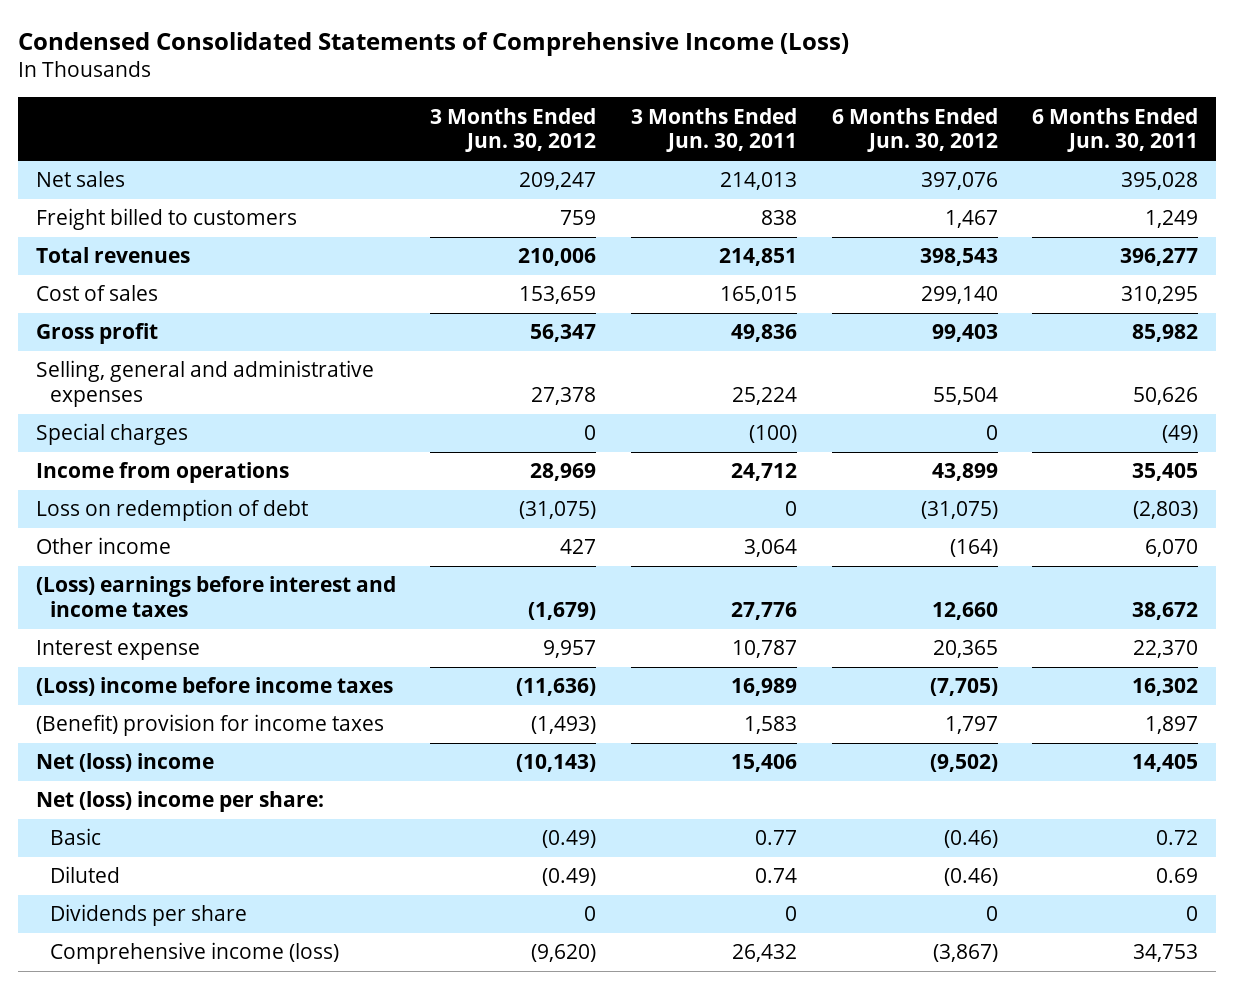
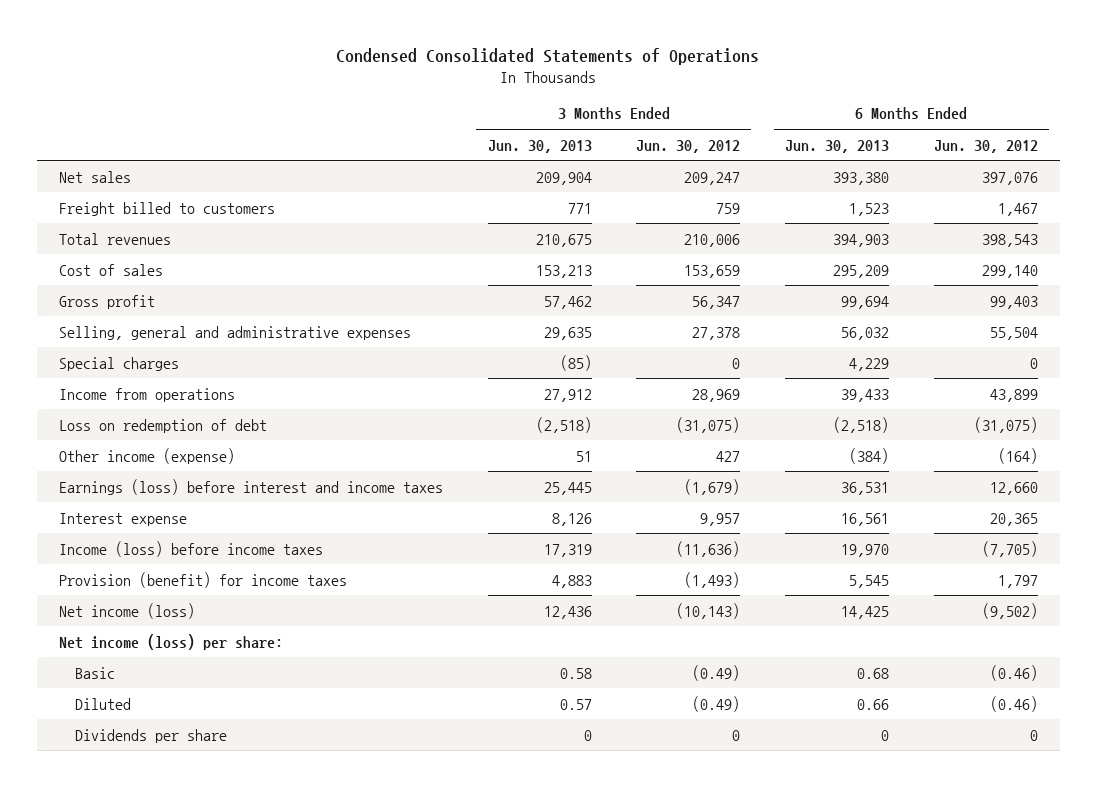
- Condensed Consolidated Statements of Comprehensive Income (Loss)
+ Condensed Consolidated Statements of Operations
- | 3 Months Ended Jun. 30, 2012 | 3 Months Ended Jun. 30, 2011 | 6 Months Ended Jun. 30, 2012 | 6 Months Ended Jun. 30, 2011
+ | 3 Months Ended Jun. 30, 2013 | 3 Months Ended Jun. 30, 2012 | 6 Months Ended Jun. 30, 2013 | 6 Months Ended Jun. 30, 2012
- Other income | 427 | 3,064 | (164) | 6,070
- (Loss) earnings before interest and income taxes | (1,679) | 27,776 | 12,660 | 38,672
+ Other income (expense) | 51 | 427 | (384) | (164)
+ Earnings (loss) before interest and income taxes | 25,445 | (1,679) | 36,531 | 12,660
- (Loss) income before income taxes | (11,636) | 16,989 | (7,705) | 16,302
- (Benefit) provision for income taxes | (1,493) | 1,583 | 1,797 | 1,897
- Net (loss) income | (10,143) | 15,406 | (9,502) | 14,405
- Net (loss) income per share:
+ Income (loss) before income taxes | 17,319 | (11,636) | 19,970 | (7,705)
+ Provision (benefit) for income taxes | 4,883 | (1,493) | 5,545 | 1,797
+ Net income (loss) | 12,436 | (10,143) | 14,425 | (9,502)
+ Net income (loss) per share:
- Comprehensive income (loss) | (9,620) | 26,432 | (3,867) | 34,753

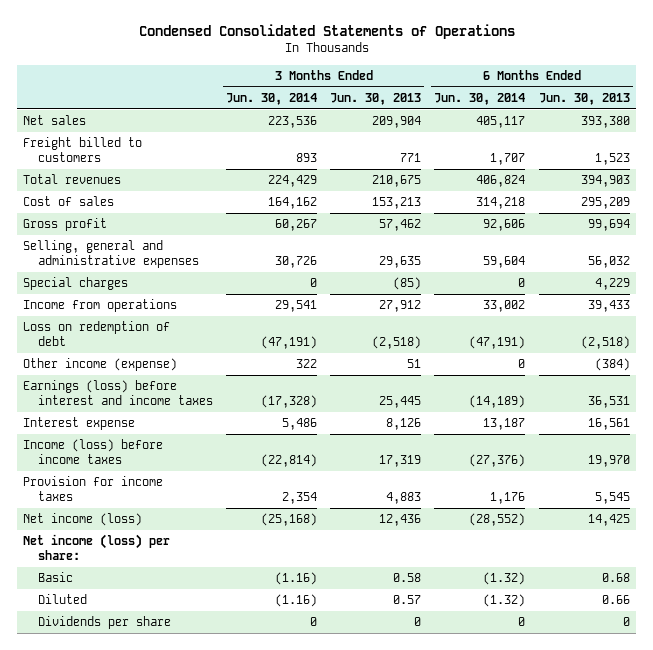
- | 3 Months Ended Jun. 30, 2013 | 3 Months Ended Jun. 30, 2012 | 6 Months Ended Jun. 30, 2013 | 6 Months Ended Jun. 30, 2012
+ | 3 Months Ended Jun. 30, 2014 | 3 Months Ended Jun. 30, 2013 | 6 Months Ended Jun. 30, 2014 | 6 Months Ended Jun. 30, 2013
- Provision (benefit) for income taxes | 4,883 | (1,493) | 5,545 | 1,797
+ Provision for income taxes | 2,354 | 4,883 | 1,176 | 5,545

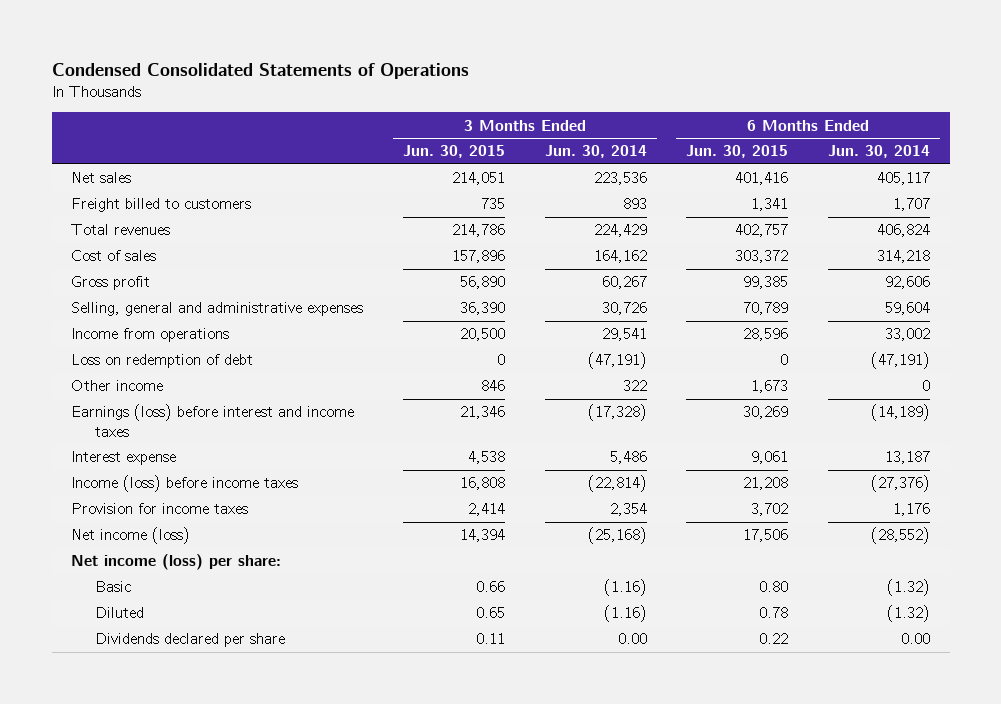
- | 3 Months Ended Jun. 30, 2014 | 3 Months Ended Jun. 30, 2013 | 6 Months Ended Jun. 30, 2014 | 6 Months Ended Jun. 30, 2013
+ | 3 Months Ended Jun. 30, 2015 | 3 Months Ended Jun. 30, 2014 | 6 Months Ended Jun. 30, 2015 | 6 Months Ended Jun. 30, 2014
- Special charges | 0 | (85) | 0 | 4,229
- Other income (expense) | 322 | 51 | 0 | (384)
+ Other income | 846 | 322 | 1,673 | 0
- Dividends per share | 0 | 0 | 0 | 0
+ Dividends declared per share | 0.11 | 0.00 | 0.22 | 0.00

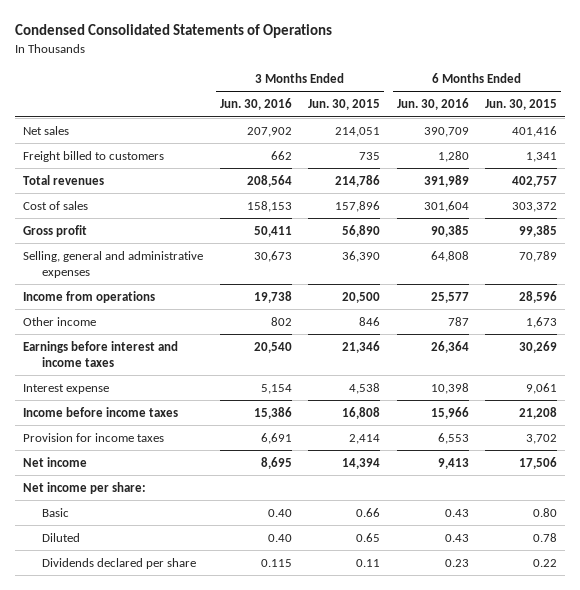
- | 3 Months Ended Jun. 30, 2015 | 3 Months Ended Jun. 30, 2014 | 6 Months Ended Jun. 30, 2015 | 6 Months Ended Jun. 30, 2014
+ | 3 Months Ended Jun. 30, 2016 | 3 Months Ended Jun. 30, 2015 | 6 Months Ended Jun. 30, 2016 | 6 Months Ended Jun. 30, 2015
- Loss on redemption of debt | 0 | (47,191) | 0 | (47,191)
- Earnings (loss) before interest and income taxes | 21,346 | (17,328) | 30,269 | (14,189)
+ Earnings before interest and income taxes | 20,540 | 21,346 | 26,364 | 30,269
- Income (loss) before income taxes | 16,808 | (22,814) | 21,208 | (27,376)
+ Income before income taxes | 15,386 | 16,808 | 15,966 | 21,208
- Net income (loss) | 14,394 | (25,168) | 17,506 | (28,552)
- Net income (loss) per share:
+ Net income | 8,695 | 14,394 | 9,413 | 17,506
+ Net income per share:

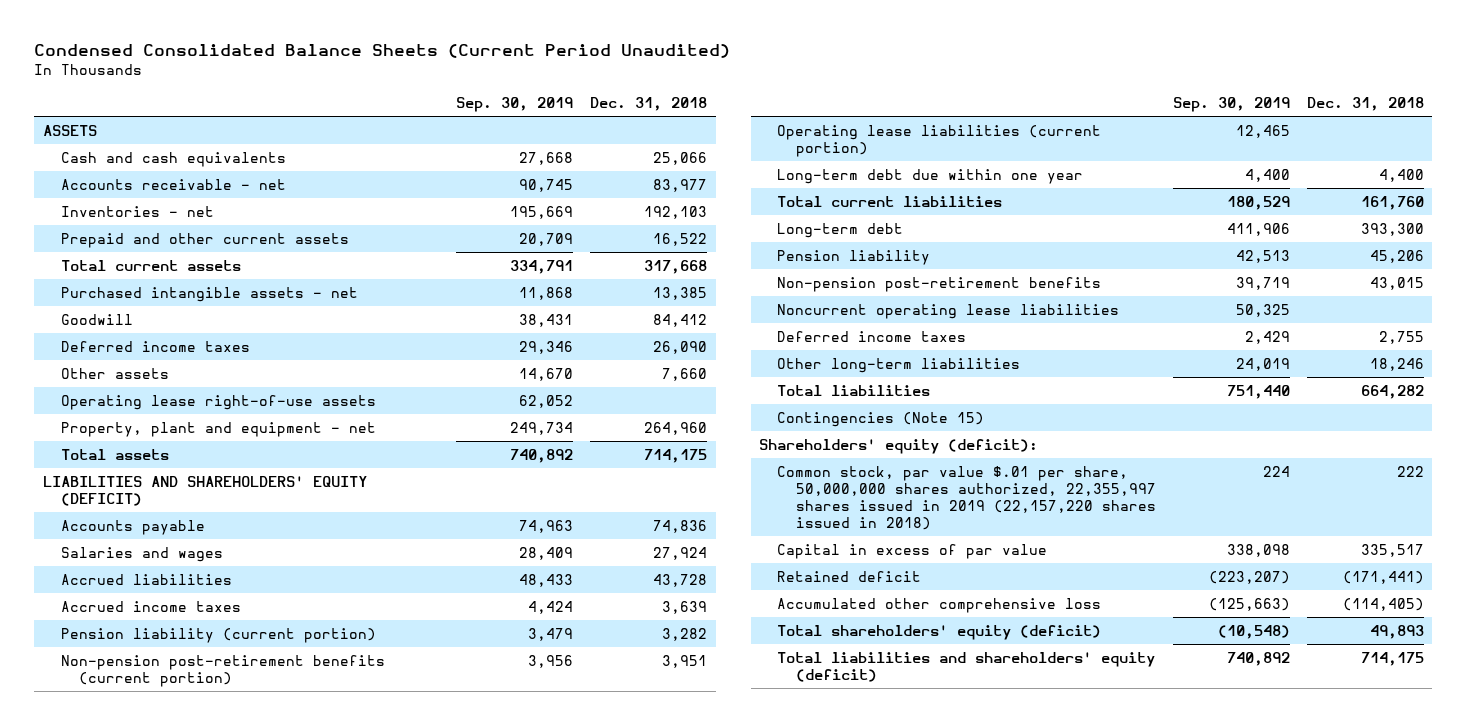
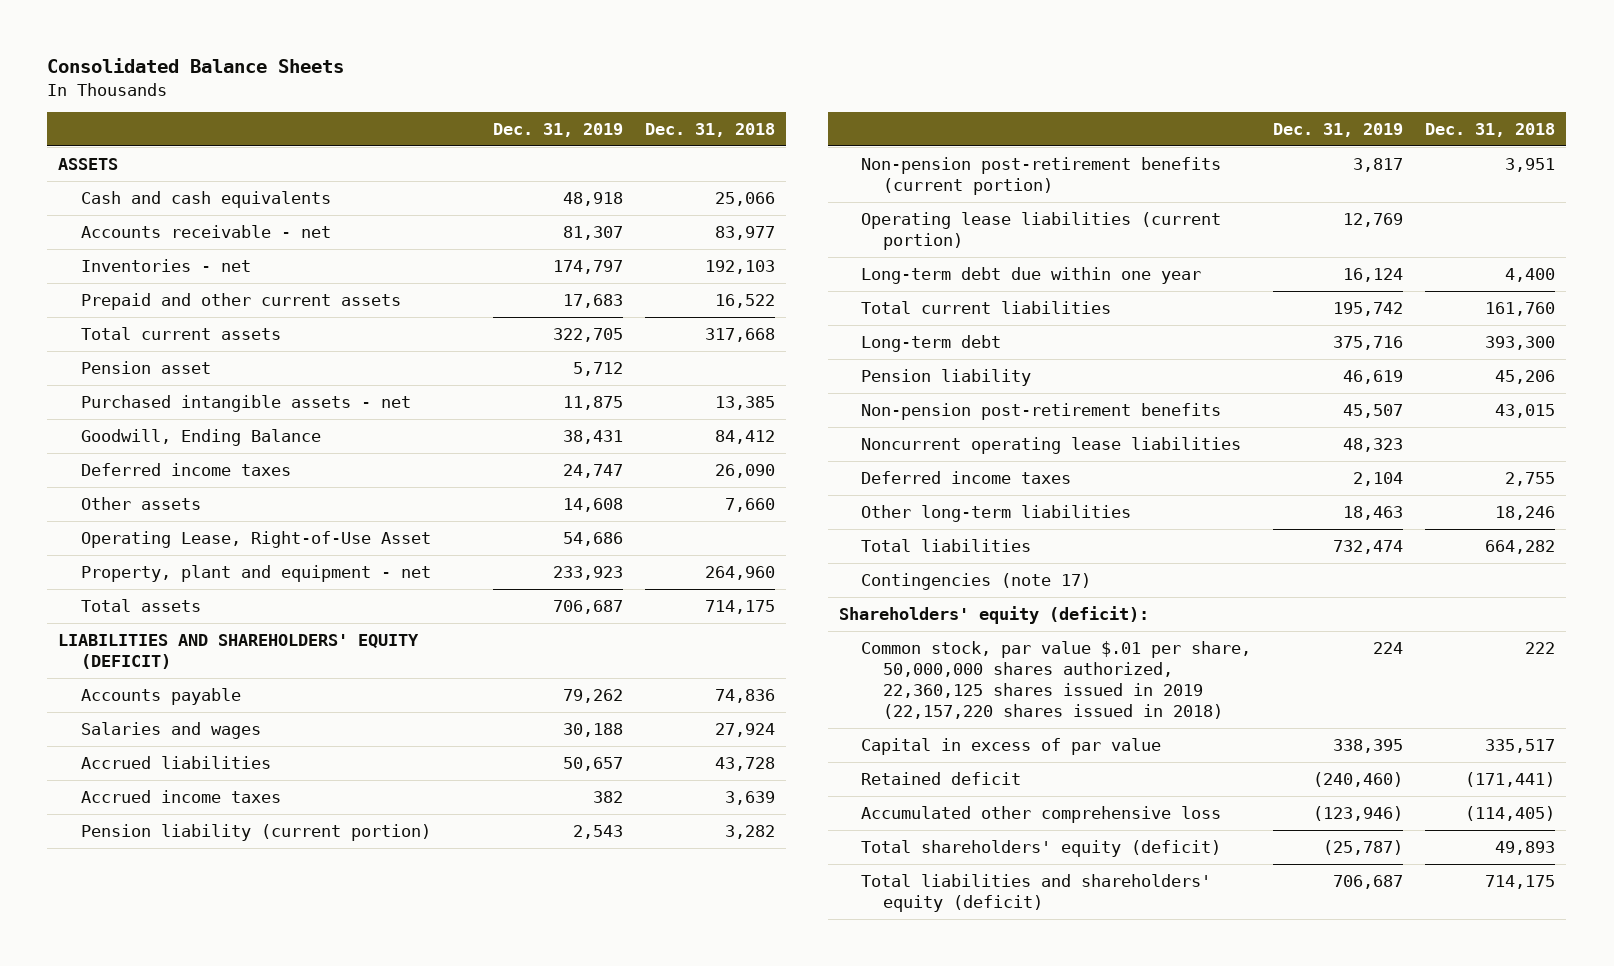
- Condensed Consolidated Balance Sheets (Current Period Unaudited)
+ Consolidated Balance Sheets
- | Sep. 30, 2019 | Dec. 31, 2018
+ | Dec. 31, 2019 | Dec. 31, 2018
+ Pension asset | 5,712 |
- Goodwill | 38,431 | 84,412
+ Goodwill, Ending Balance | 38,431 | 84,412
- Operating lease right-of-use assets | 62,052 |
+ Operating Lease, Right-of-Use Asset | 54,686 |
- Contingencies (Note 15)
+ Contingencies (note 17)
- Common stock, par value $.01 per share, 50,000,000 shares authorized, 22,355,997 shares issued in 2019 (22,157,220 shares issued in 2018) | 224 | 222
+ Common stock, par value $.01 per share, 50,000,000 shares authorized, 22,360,125 shares issued in 2019 (22,157,220 shares issued in 2018) | 224 | 222

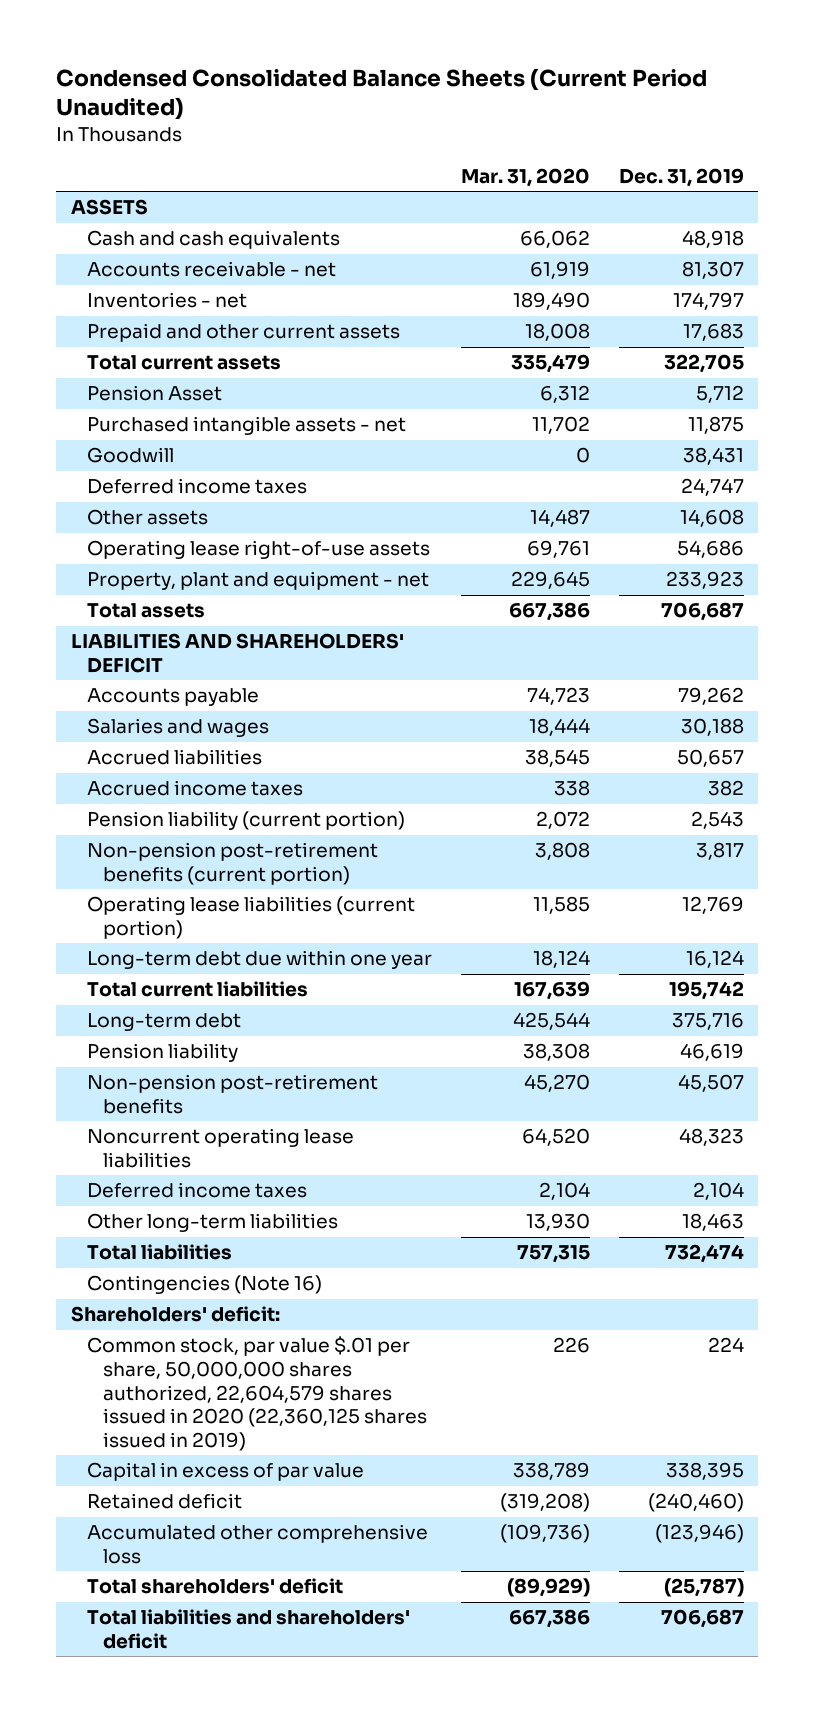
- Consolidated Balance Sheets
+ Condensed Consolidated Balance Sheets (Current Period Unaudited)
- | Dec. 31, 2019 | Dec. 31, 2018
+ | Mar. 31, 2020 | Dec. 31, 2019
- Pension asset | 5,712 |
+ Pension Asset | 6,312 | 5,712
- Goodwill, Ending Balance | 38,431 | 84,412
+ Goodwill | 0 | 38,431
- Operating Lease, Right-of-Use Asset | 54,686 |
+ Operating lease right-of-use assets | 69,761 | 54,686
- LIABILITIES AND SHAREHOLDERS' EQUITY (DEFICIT)
+ LIABILITIES AND SHAREHOLDERS' DEFICIT
- Contingencies (note 17)
- Shareholders' equity (deficit):
- Common stock, par value $.01 per share, 50,000,000 shares authorized, 22,360,125 shares issued in 2019 (22,157,220 shares issued in 2018) | 224 | 222
+ Contingencies (Note 16)
+ Shareholders' deficit:
+ Common stock, par value $.01 per share, 50,000,000 shares authorized, 22,604,579 shares issued in 2020 (22,360,125 shares issued in 2019) | 226 | 224
- Total shareholders' equity (deficit) | (25,787) | 49,893
- Total liabilities and shareholders' equity (deficit) | 706,687 | 714,175
+ Total shareholders' deficit | (89,929) | (25,787)
+ Total liabilities and shareholders' deficit | 667,386 | 706,687

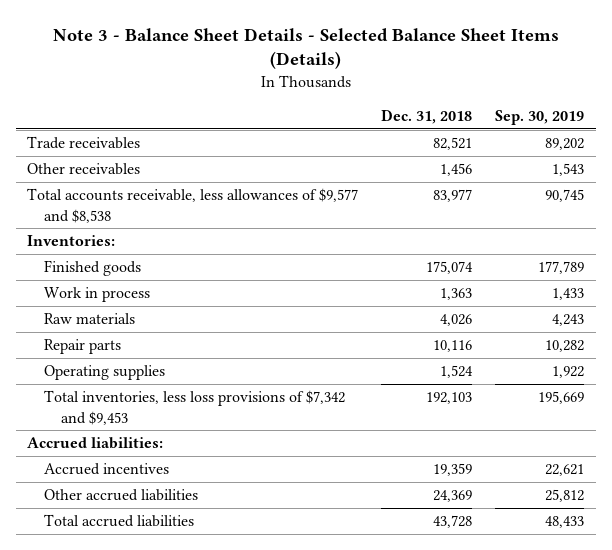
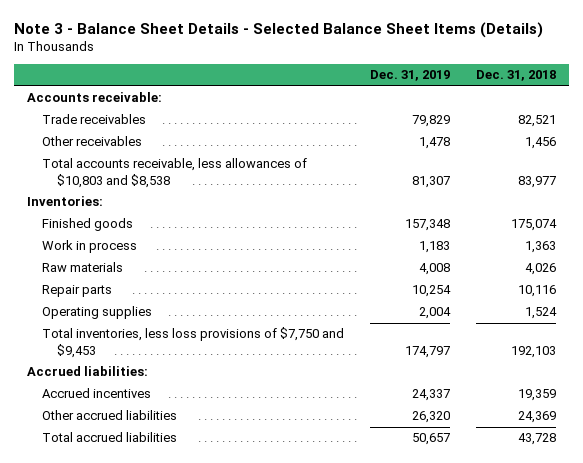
- | Dec. 31, 2018 | Sep. 30, 2019
+ | Dec. 31, 2019 | Dec. 31, 2018
+ Accounts receivable:
- Total accounts receivable, less allowances of $9,577 and $8,538 | 83,977 | 90,745
+ Total accounts receivable, less allowances of $10,803 and $8,538 | 81,307 | 83,977
- Total inventories, less loss provisions of $7,342 and $9,453 | 192,103 | 195,669
+ Total inventories, less loss provisions of $7,750 and $9,453 | 174,797 | 192,103

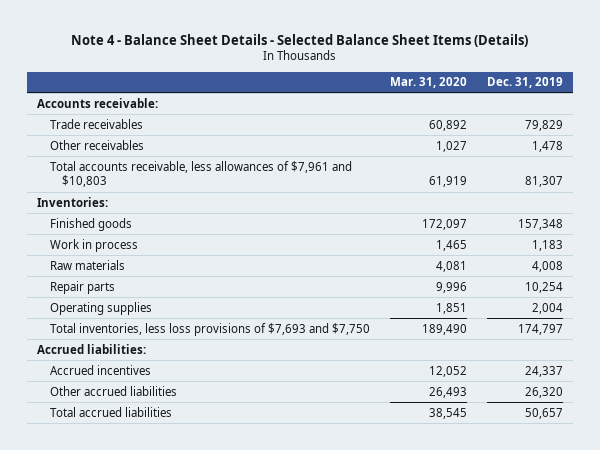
- Note 3 - Balance Sheet Details - Selected Balance Sheet Items (Details)
+ Note 4 - Balance Sheet Details - Selected Balance Sheet Items (Details)
- | Dec. 31, 2019 | Dec. 31, 2018
+ | Mar. 31, 2020 | Dec. 31, 2019
- Total accounts receivable, less allowances of $10,803 and $8,538 | 81,307 | 83,977
+ Total accounts receivable, less allowances of $7,961 and $10,803 | 61,919 | 81,307
- Total inventories, less loss provisions of $7,750 and $9,453 | 174,797 | 192,103
+ Total inventories, less loss provisions of $7,693 and $7,750 | 189,490 | 174,797

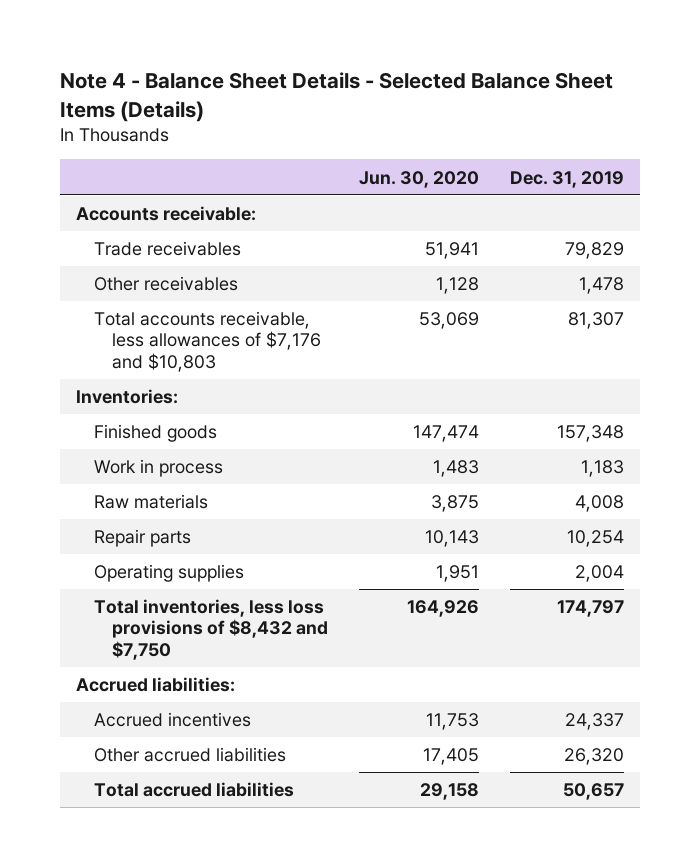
- | Mar. 31, 2020 | Dec. 31, 2019
+ | Jun. 30, 2020 | Dec. 31, 2019
- Total accounts receivable, less allowances of $7,961 and $10,803 | 61,919 | 81,307
+ Total accounts receivable, less allowances of $7,176 and $10,803 | 53,069 | 81,307
- Total inventories, less loss provisions of $7,693 and $7,750 | 189,490 | 174,797
+ Total inventories, less loss provisions of $8,432 and $7,750 | 164,926 | 174,797

